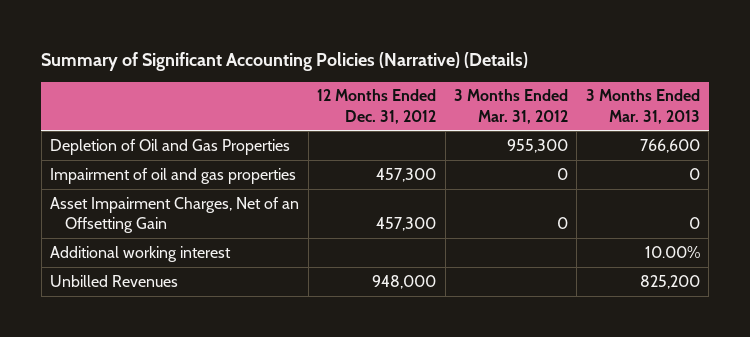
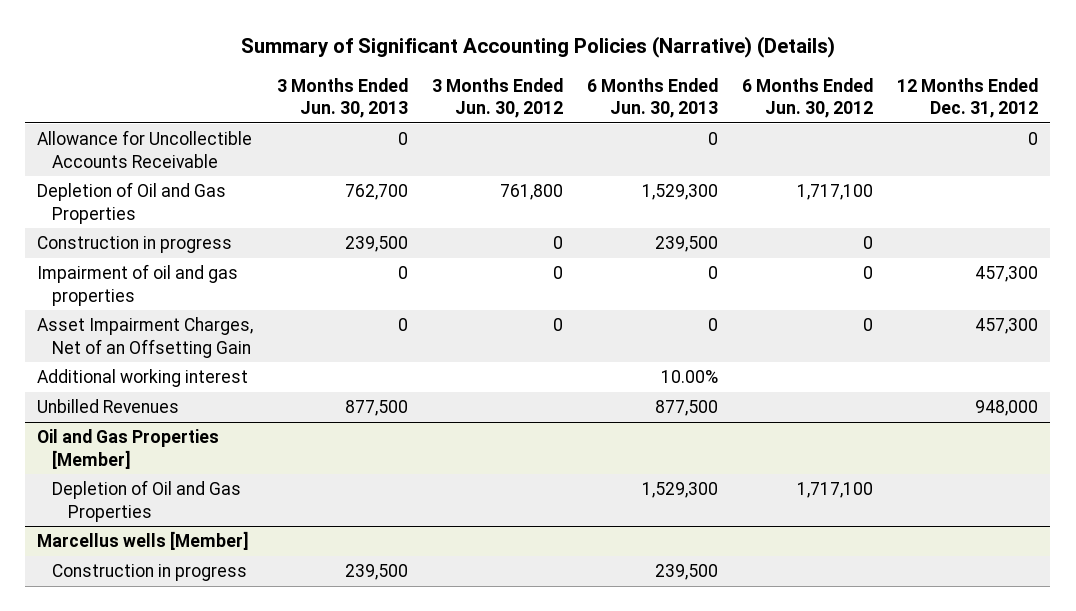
- | 12 Months Ended Dec. 31, 2012 | 3 Months Ended Mar. 31, 2012 | 3 Months Ended Mar. 31, 2013
+ | 3 Months Ended Jun. 30, 2013 | 3 Months Ended Jun. 30, 2012 | 6 Months Ended Jun. 30, 2013 | 6 Months Ended Jun. 30, 2012 | 12 Months Ended Dec. 31, 2012
+ Allowance for Uncollectible Accounts Receivable | 0 | | 0 | | 0
+ Construction in progress | 239,500 | 0 | 239,500 | 0 |
+ Oil and Gas Properties [Member]
+ Depletion of Oil and Gas Properties | | | 1,529,300 | 1,717,100 |
+ Marcellus wells [Member]
+ Construction in progress | 239,500 | | 239,500 | |

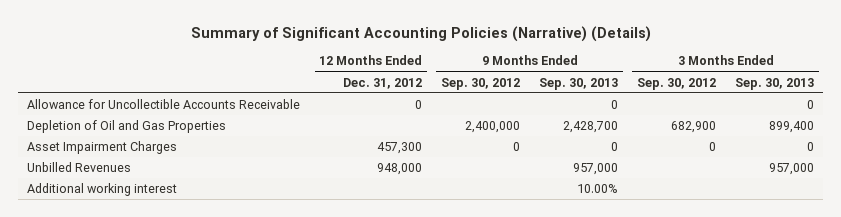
- | 3 Months Ended Jun. 30, 2013 | 3 Months Ended Jun. 30, 2012 | 6 Months Ended Jun. 30, 2013 | 6 Months Ended Jun. 30, 2012 | 12 Months Ended Dec. 31, 2012
+ | 12 Months Ended Dec. 31, 2012 | 9 Months Ended Sep. 30, 2012 | 9 Months Ended Sep. 30, 2013 | 3 Months Ended Sep. 30, 2012 | 3 Months Ended Sep. 30, 2013
- Construction in progress | 239,500 | 0 | 239,500 | 0 |
- Impairment of oil and gas properties | 0 | 0 | 0 | 0 | 457,300
- Asset Impairment Charges, Net of an Offsetting Gain | 0 | 0 | 0 | 0 | 457,300
+ Asset Impairment Charges | 457,300 | 0 | 0 | 0 | 0
- Oil and Gas Properties [Member]
- Depletion of Oil and Gas Properties | | | 1,529,300 | 1,717,100 |
- Marcellus wells [Member]
- Construction in progress | 239,500 | | 239,500 | |
moved down: Additional working interest | | | 10.00% | |

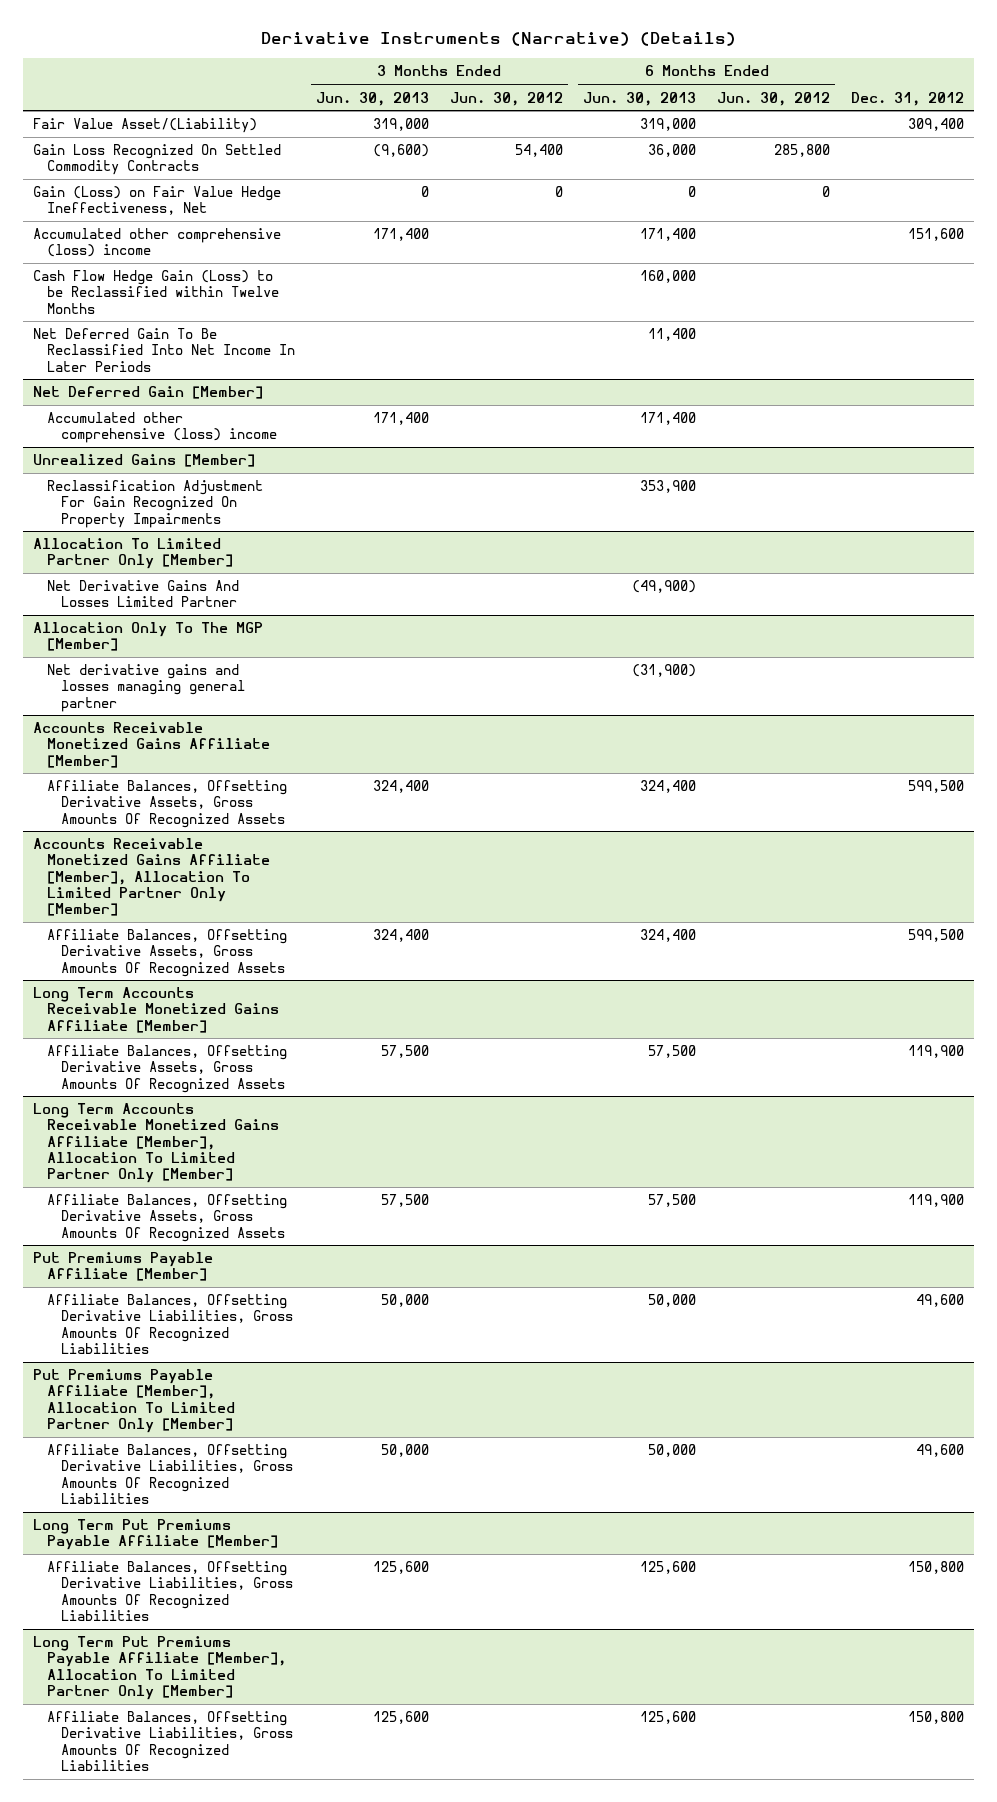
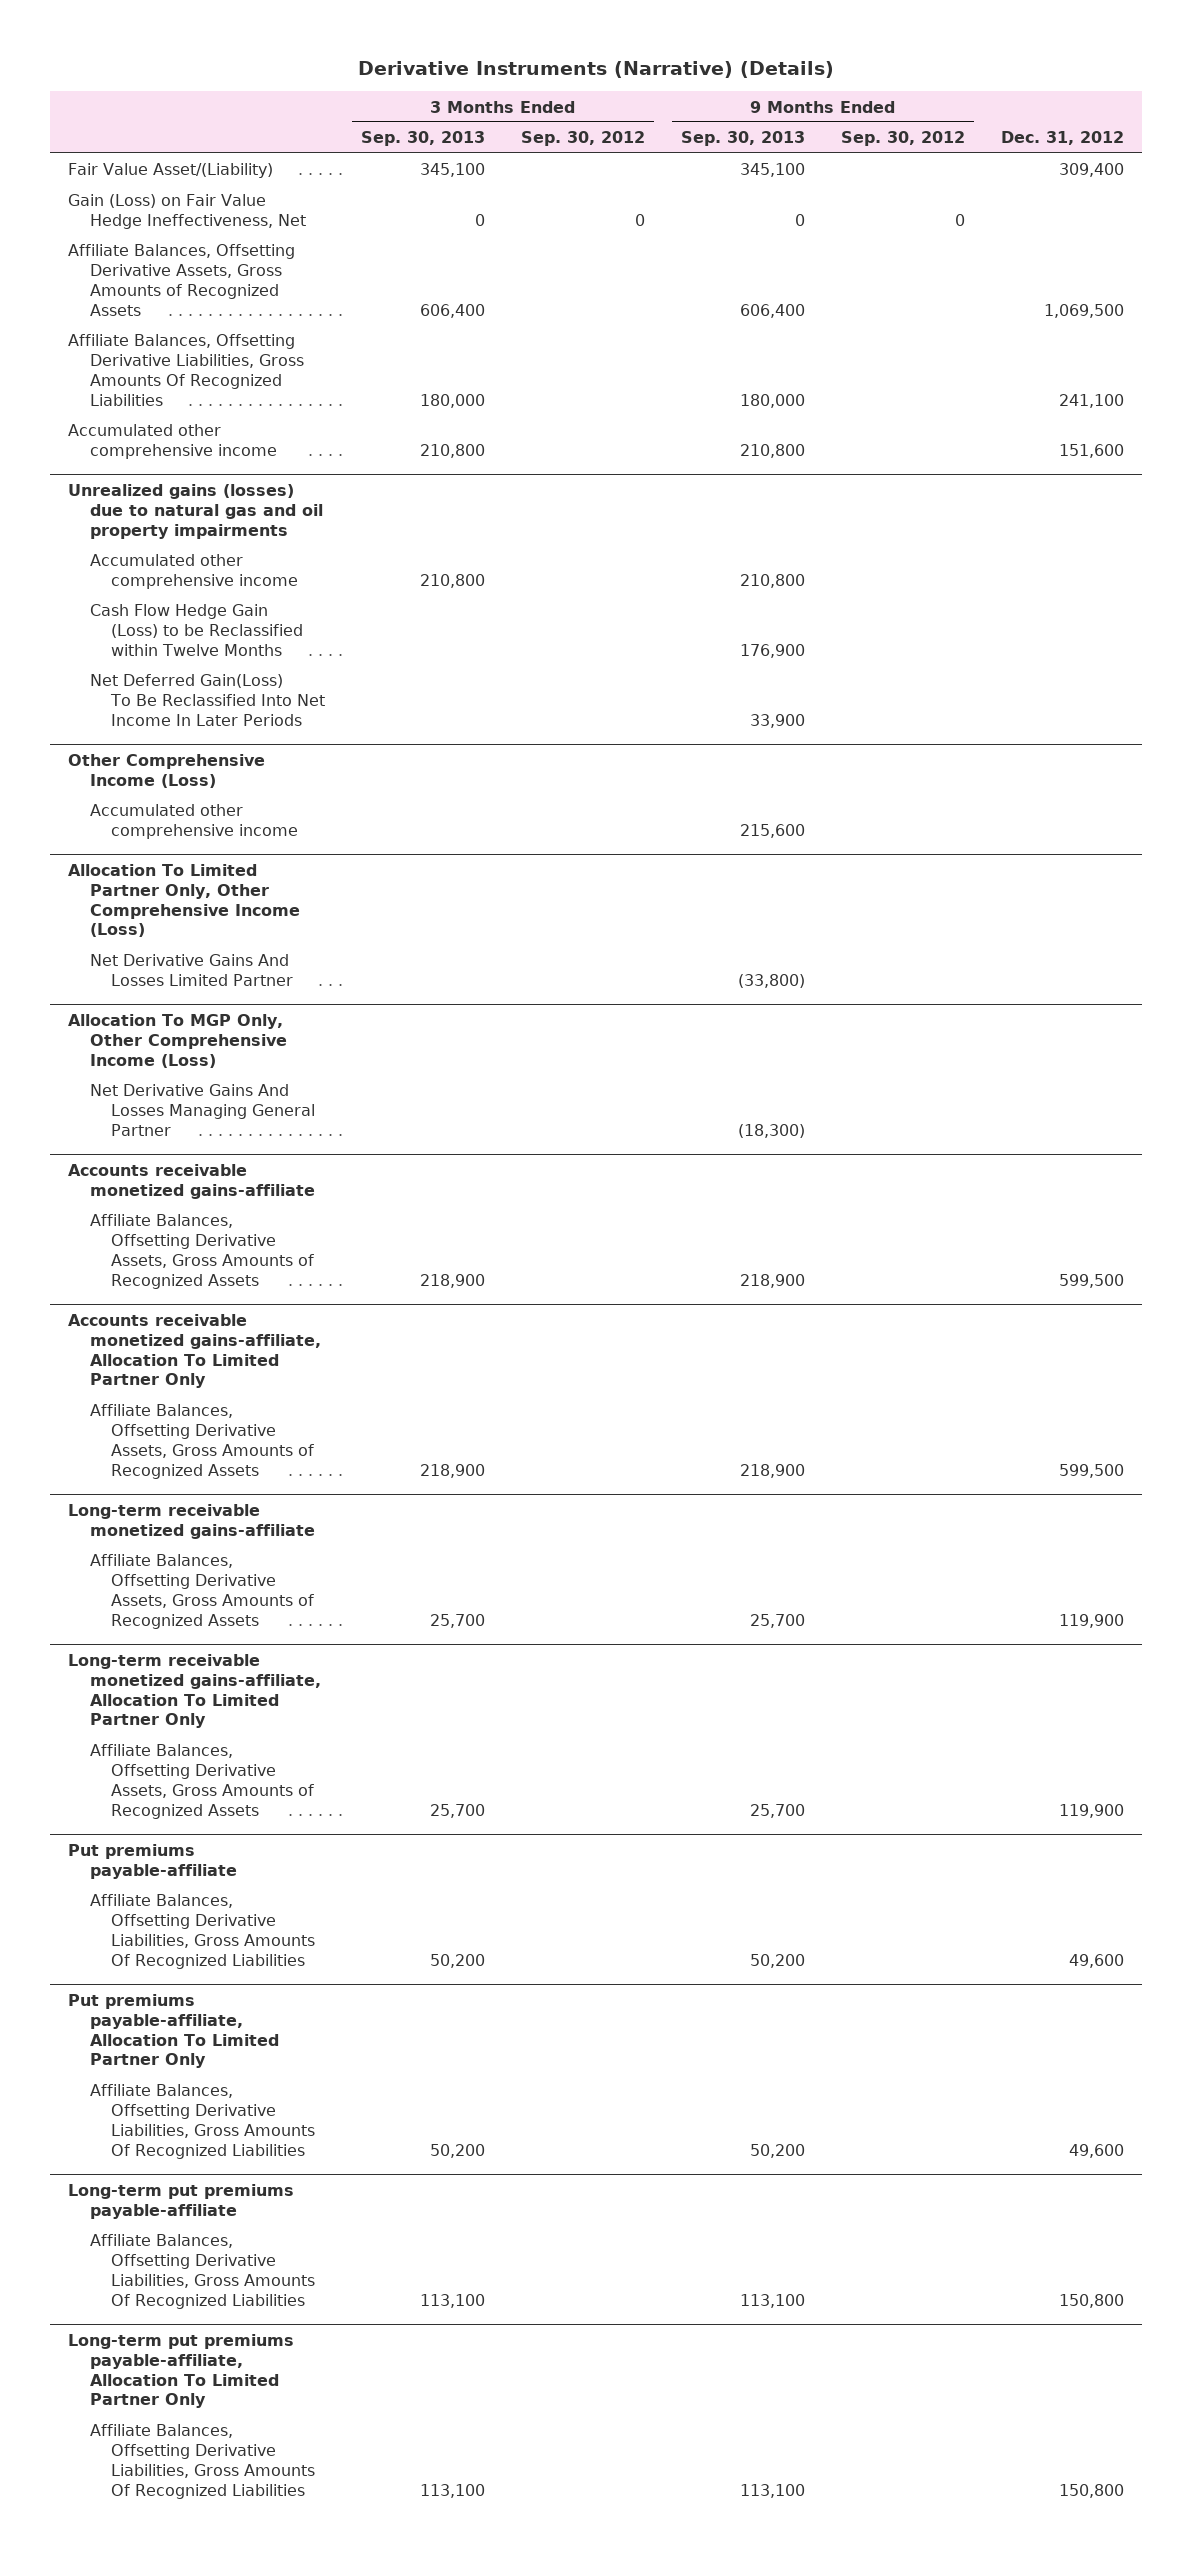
- | 3 Months Ended Jun. 30, 2013 | 3 Months Ended Jun. 30, 2012 | 6 Months Ended Jun. 30, 2013 | 6 Months Ended Jun. 30, 2012 | Dec. 31, 2012
+ | 3 Months Ended Sep. 30, 2013 | 3 Months Ended Sep. 30, 2012 | 9 Months Ended Sep. 30, 2013 | 9 Months Ended Sep. 30, 2012 | Dec. 31, 2012
- Gain Loss Recognized On Settled Commodity Contracts | (9,600) | 54,400 | 36,000 | 285,800 |
- Accumulated other comprehensive (loss) income | 171,400 | | 171,400 | | 151,600
- Cash Flow Hedge Gain (Loss) to be Reclassified within Twelve Months | | | 160,000 | |
- Net Deferred Gain To Be Reclassified Into Net Income In Later Periods | | | 11,400 | |
- Net Deferred Gain [Member]
- Accumulated other comprehensive (loss) income | 171,400 | | 171,400 | |
- Unrealized Gains [Member]
- Reclassification Adjustment For Gain Recognized On Property Impairments | | | 353,900 | |
- Allocation To Limited Partner Only [Member]
+ Affiliate Balances, Offsetting Derivative Assets, Gross Amounts of Recognized Assets | 606,400 | | 606,400 | | 1,069,500
+ Affiliate Balances, Offsetting Derivative Liabilities, Gross Amounts Of Recognized Liabilities | 180,000 | | 180,000 | | 241,100
+ Accumulated other comprehensive income | 210,800 | | 210,800 | | 151,600
+ Unrealized gains (losses) due to natural gas and oil property impairments
+ Accumulated other comprehensive income | 210,800 | | 210,800 | |
+ Cash Flow Hedge Gain (Loss) to be Reclassified within Twelve Months | | | 176,900 | |
+ Net Deferred Gain(Loss) To Be Reclassified Into Net Income In Later Periods | | | 33,900 | |
+ Other Comprehensive Income (Loss)
+ Accumulated other comprehensive income | | | 215,600 | |
+ Allocation To Limited Partner Only, Other Comprehensive Income (Loss)
- Allocation Only To The MGP [Member]
- Net derivative gains and losses managing general partner | | | (31,900) | |
- Accounts Receivable Monetized Gains Affiliate [Member]
- Affiliate Balances, Offsetting Derivative Assets, Gross Amounts Of Recognized Assets | 324,400 | | 324,400 | | 599,500
- Accounts Receivable Monetized Gains Affiliate [Member], Allocation To Limited Partner Only [Member]
- Affiliate Balances, Offsetting Derivative Assets, Gross Amounts Of Recognized Assets | 324,400 | | 324,400 | | 599,500
- Long Term Accounts Receivable Monetized Gains Affiliate [Member]
- Affiliate Balances, Offsetting Derivative Assets, Gross Amounts Of Recognized Assets | 57,500 | | 57,500 | | 119,900
- Long Term Accounts Receivable Monetized Gains Affiliate [Member], Allocation To Limited Partner Only [Member]
- Affiliate Balances, Offsetting Derivative Assets, Gross Amounts Of Recognized Assets | 57,500 | | 57,500 | | 119,900
- Put Premiums Payable Affiliate [Member]
+ Allocation To MGP Only, Other Comprehensive Income (Loss)
+ Net Derivative Gains And Losses Managing General Partner | | | (18,300) | |
+ Accounts receivable monetized gains-affiliate
+ Affiliate Balances, Offsetting Derivative Assets, Gross Amounts of Recognized Assets | 218,900 | | 218,900 | | 599,500
+ Accounts receivable monetized gains-affiliate, Allocation To Limited Partner Only
+ Affiliate Balances, Offsetting Derivative Assets, Gross Amounts of Recognized Assets | 218,900 | | 218,900 | | 599,500
+ Long-term receivable monetized gains-affiliate
+ Affiliate Balances, Offsetting Derivative Assets, Gross Amounts of Recognized Assets | 25,700 | | 25,700 | | 119,900
+ Long-term receivable monetized gains-affiliate, Allocation To Limited Partner Only
+ Affiliate Balances, Offsetting Derivative Assets, Gross Amounts of Recognized Assets | 25,700 | | 25,700 | | 119,900
+ Put premiums payable-affiliate
- Put Premiums Payable Affiliate [Member], Allocation To Limited Partner Only [Member]
+ Put premiums payable-affiliate, Allocation To Limited Partner Only
- Long Term Put Premiums Payable Affiliate [Member]
+ Long-term put premiums payable-affiliate
- Long Term Put Premiums Payable Affiliate [Member], Allocation To Limited Partner Only [Member]
+ Long-term put premiums payable-affiliate, Allocation To Limited Partner Only

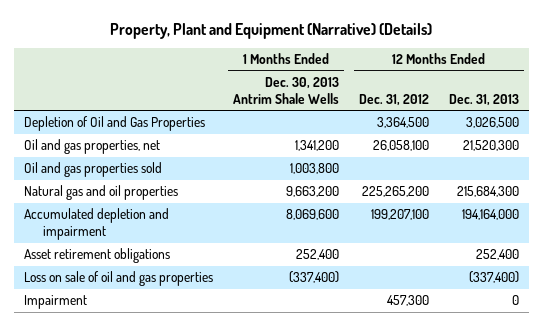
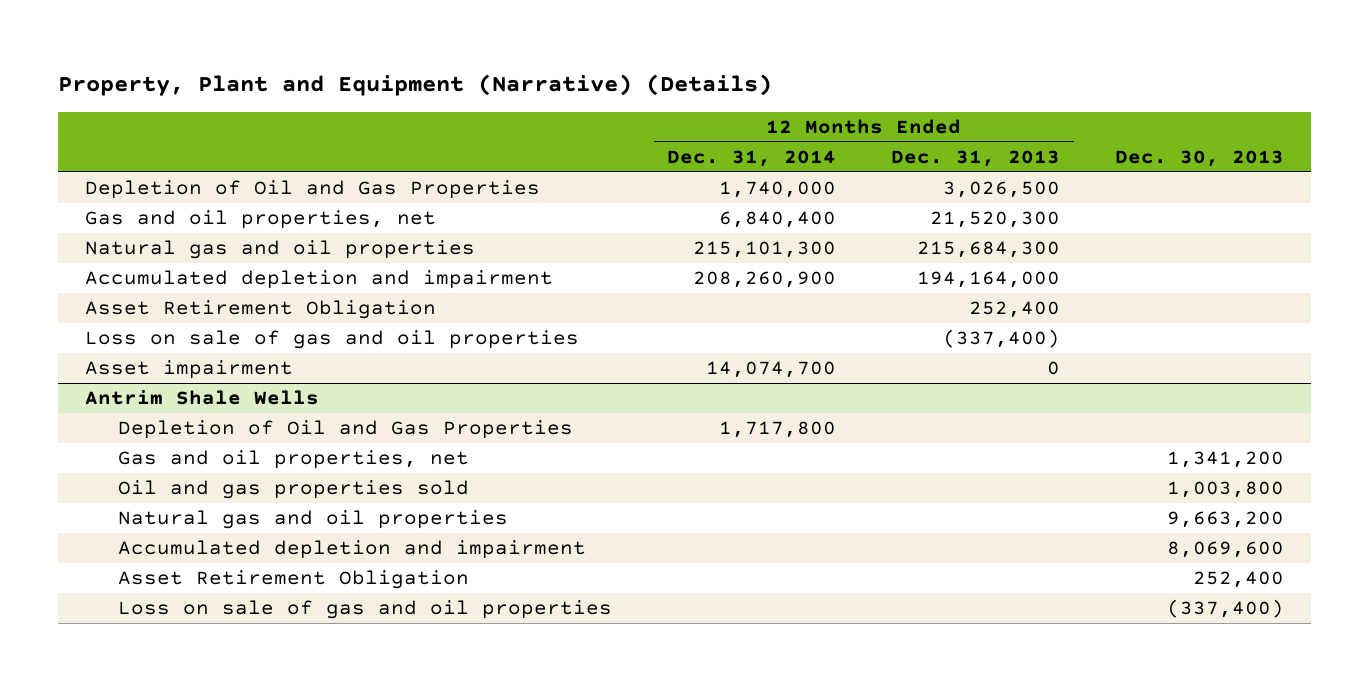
- | 1 Months Ended Dec. 30, 2013 Antrim Shale Wells | 12 Months Ended Dec. 31, 2012 | 12 Months Ended Dec. 31, 2013
+ | 12 Months Ended Dec. 31, 2014 | 12 Months Ended Dec. 31, 2013 | Dec. 30, 2013
- Oil and gas properties, net | 1,341,200 | 26,058,100 | 21,520,300
- Oil and gas properties sold | 1,003,800 | |
+ Gas and oil properties, net | 6,840,400 | 21,520,300 |
- Asset retirement obligations | 252,400 | | 252,400
- Loss on sale of oil and gas properties | (337,400) | | (337,400)
- Impairment | | 457,300 | 0
+ Asset Retirement Obligation | | 252,400 |
+ Loss on sale of gas and oil properties | | (337,400) |
+ Asset impairment | 14,074,700 | 0 |
+ Antrim Shale Wells
+ Depletion of Oil and Gas Properties | 1,717,800 | |
+ Gas and oil properties, net | | | 1,341,200
+ Oil and gas properties sold | | | 1,003,800
+ Natural gas and oil properties | | | 9,663,200
+ Accumulated depletion and impairment | | | 8,069,600
+ Asset Retirement Obligation | | | 252,400
+ Loss on sale of gas and oil properties | | | (337,400)

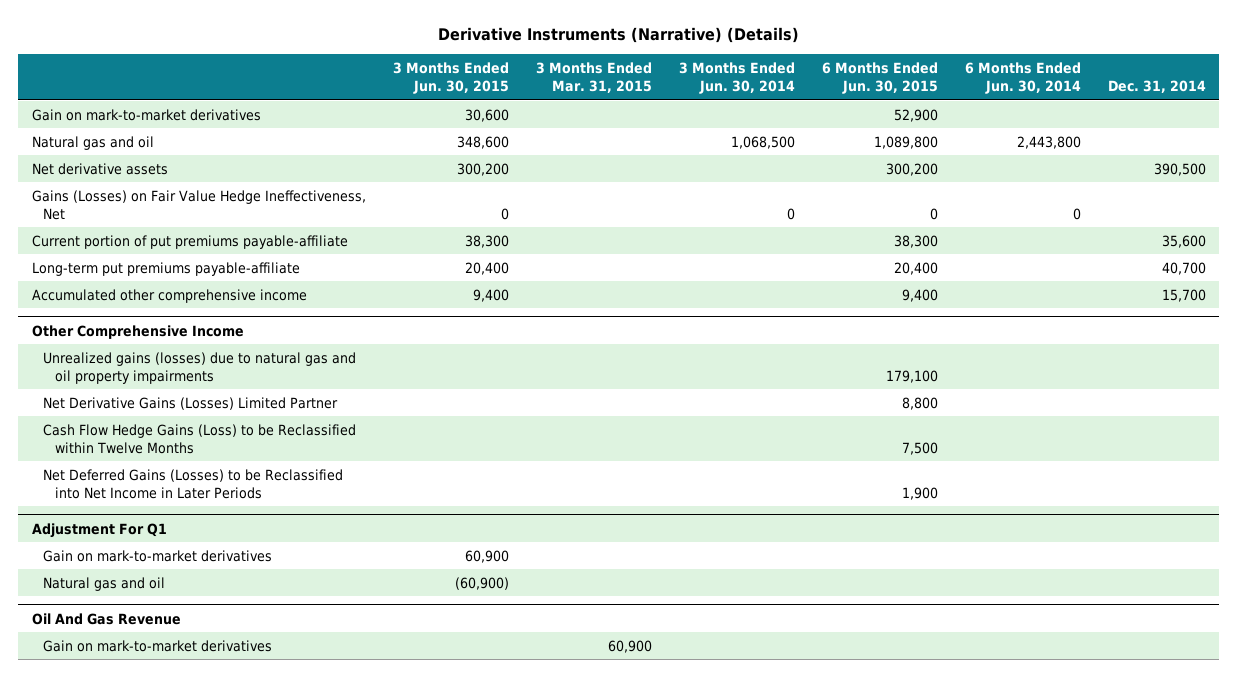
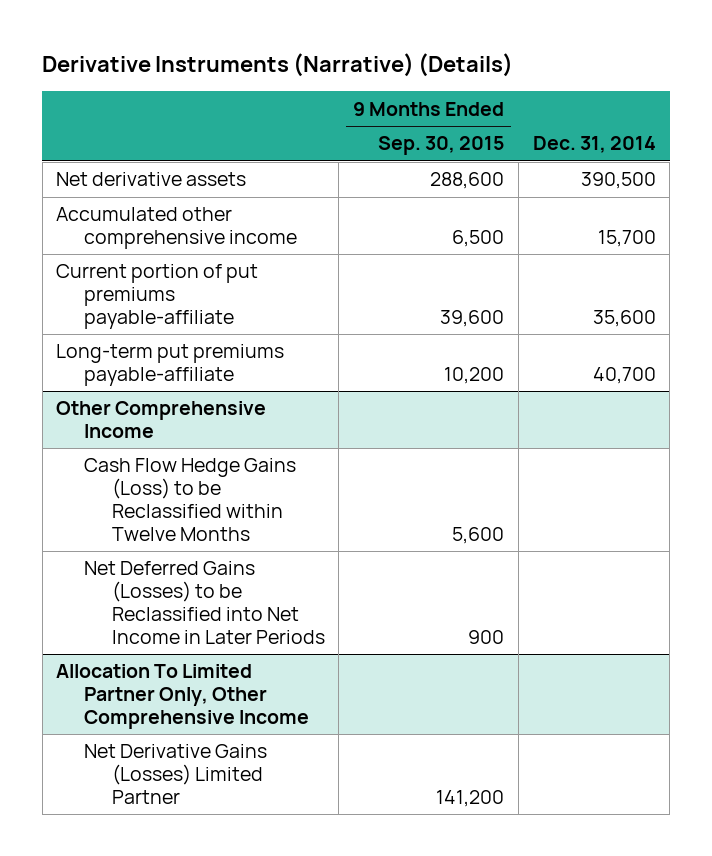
- | 3 Months Ended Jun. 30, 2015 | 3 Months Ended Mar. 31, 2015 | 3 Months Ended Jun. 30, 2014 | 6 Months Ended Jun. 30, 2015 | 6 Months Ended Jun. 30, 2014 | Dec. 31, 2014
+ | 9 Months Ended Sep. 30, 2015 | Dec. 31, 2014
- Gain on mark-to-market derivatives | 30,600 | | | 52,900 | |
- Natural gas and oil | 348,600 | | 1,068,500 | 1,089,800 | 2,443,800 |
- Gains (Losses) on Fair Value Hedge Ineffectiveness, Net | 0 | | 0 | 0 | 0 |
moved up: Accumulated other comprehensive income | 6,500 | 15,700
@ Other Comprehensive Income
- Unrealized gains (losses) due to natural gas and oil property impairments | | | | 179,100 | |
- Net Derivative Gains (Losses) Limited Partner | | | | 8,800 | |
- Adjustment For Q1
- Gain on mark-to-market derivatives | 60,900 | | | | |
- Natural gas and oil | (60,900) | | | | |
- Oil And Gas Revenue
- Gain on mark-to-market derivatives | | 60,900 | | | |
+ Allocation To Limited Partner Only, Other Comprehensive Income
+ Net Derivative Gains (Losses) Limited Partner | 141,200 |

